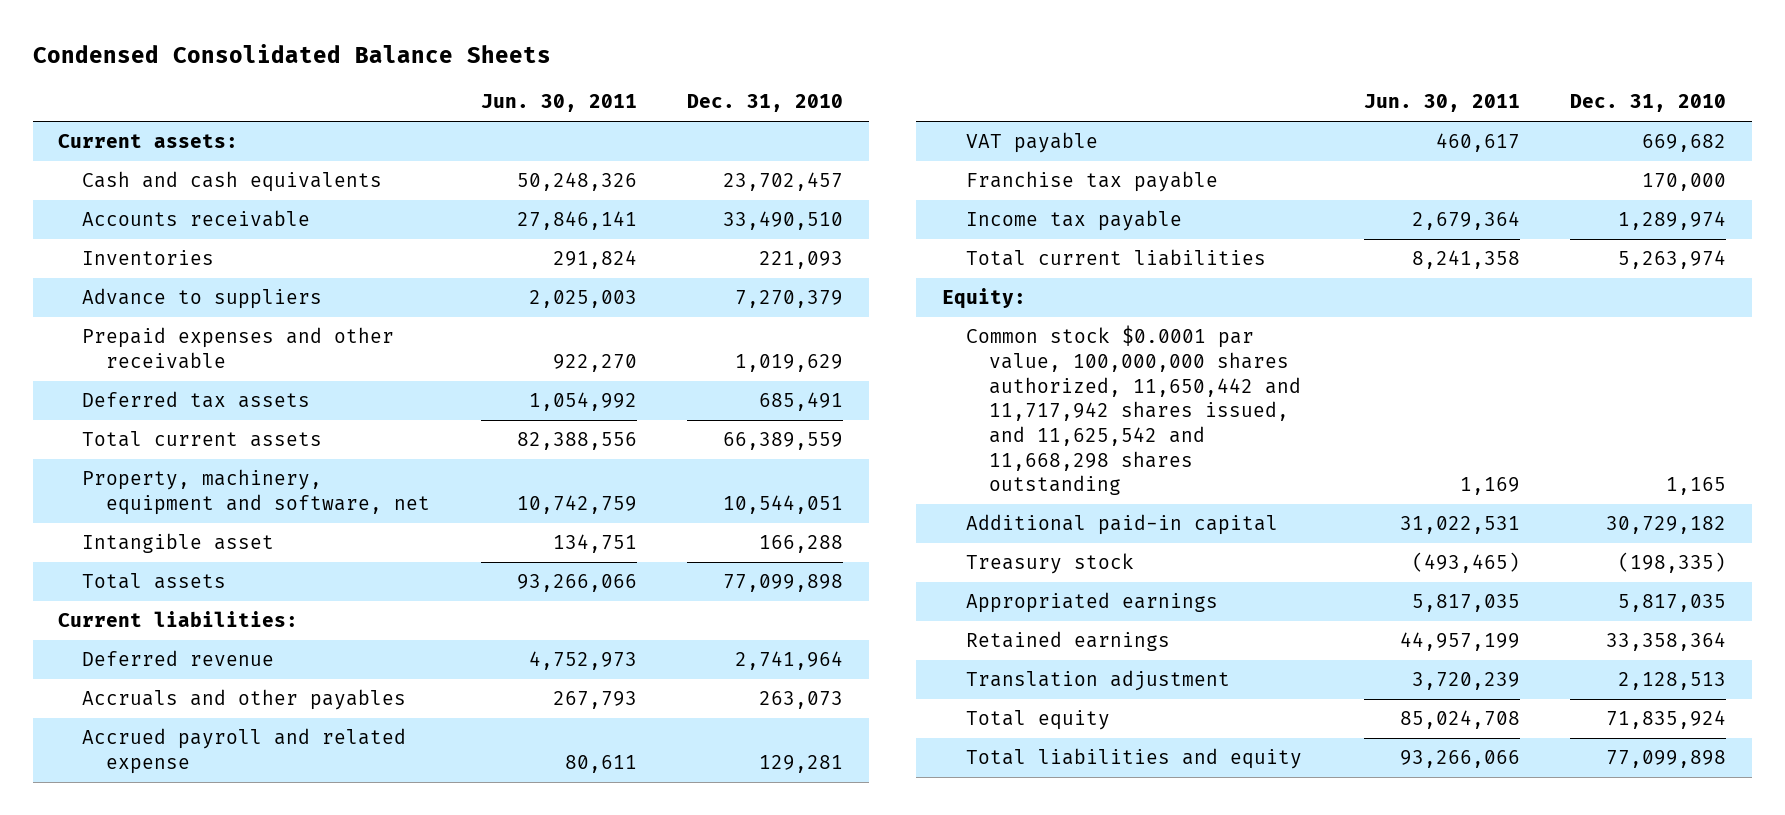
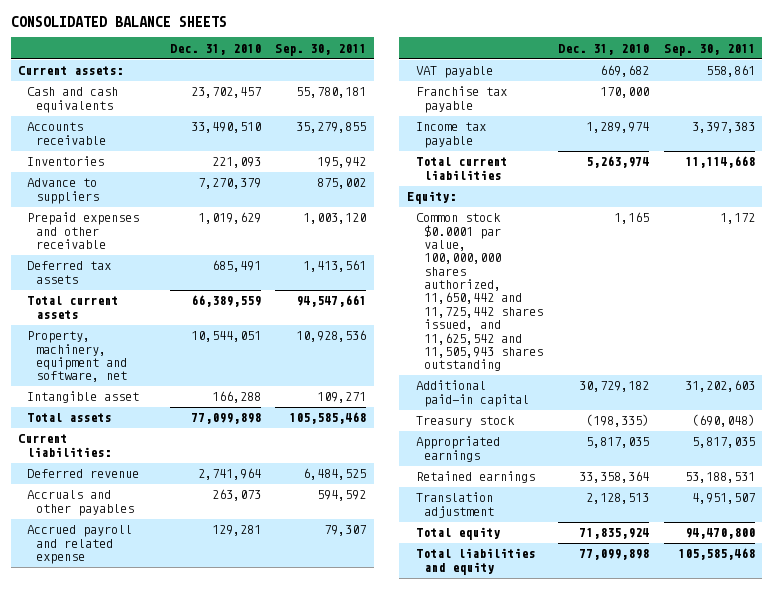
- Condensed Consolidated Balance Sheets
+ CONSOLIDATED BALANCE SHEETS
- | Jun. 30, 2011 | Dec. 31, 2010
+ | Dec. 31, 2010 | Sep. 30, 2011
- Common stock $0.0001 par value, 100,000,000 shares authorized, 11,650,442 and 11,717,942 shares issued, and 11,625,542 and 11,668,298 shares outstanding | 1,169 | 1,165
+ Common stock $0.0001 par value, 100,000,000 shares authorized, 11,650,442 and 11,725,442 shares issued, and 11,625,542 and 11,505,943 shares outstanding | 1,165 | 1,172

